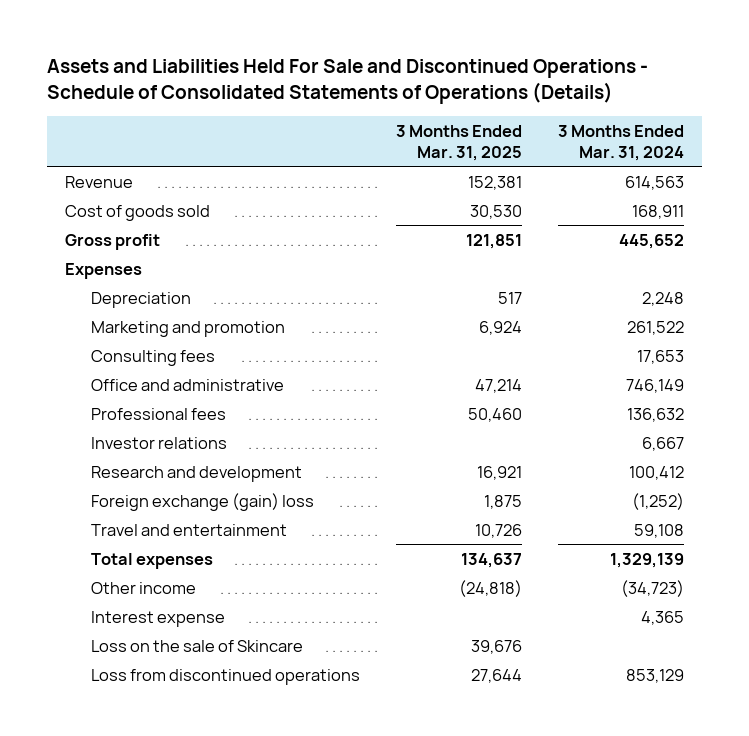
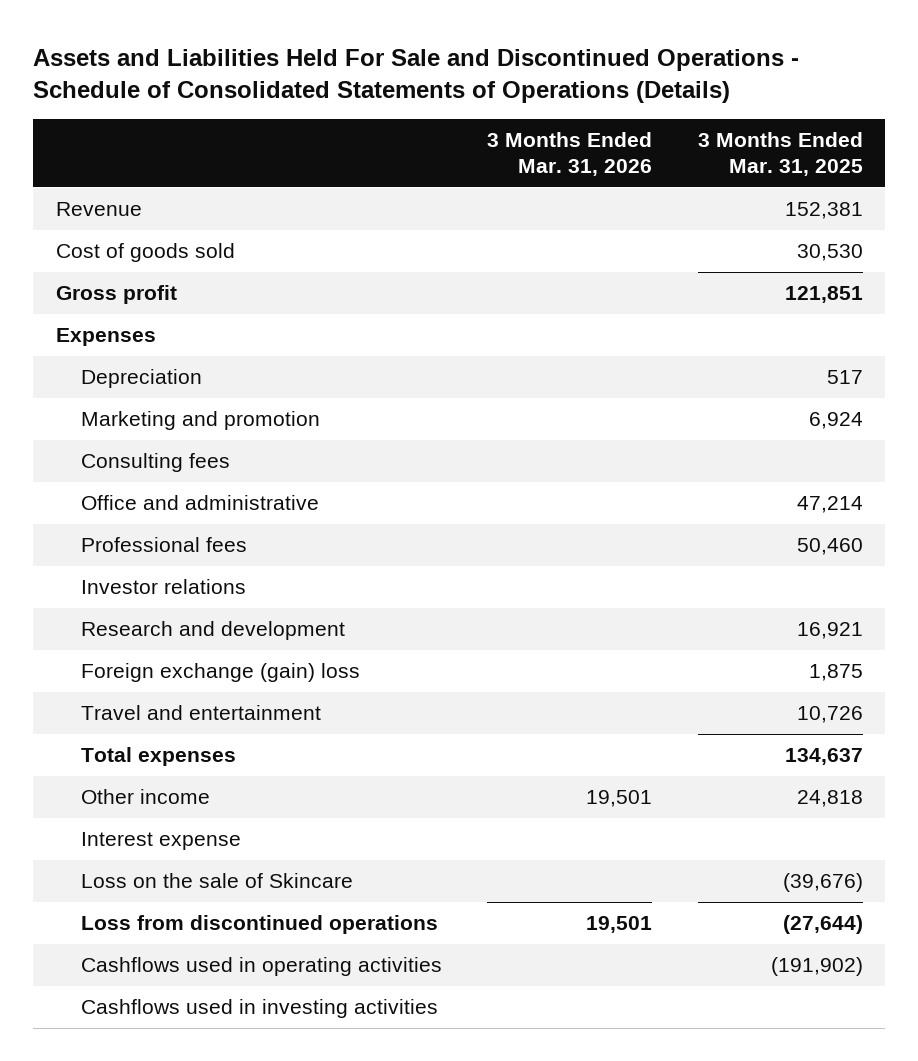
- | 3 Months Ended Mar. 31, 2025 | 3 Months Ended Mar. 31, 2024
+ | 3 Months Ended Mar. 31, 2026 | 3 Months Ended Mar. 31, 2025
- Other income | (24,818) | (34,723)
+ Other income | 19,501 | 24,818
- Loss on the sale of Skincare | 39,676 |
- Loss from discontinued operations | 27,644 | 853,129
+ Loss on the sale of Skincare | | (39,676)
+ Loss from discontinued operations | 19,501 | (27,644)
+ Cashflows used in operating activities | | (191,902)
+ Cashflows used in investing activities

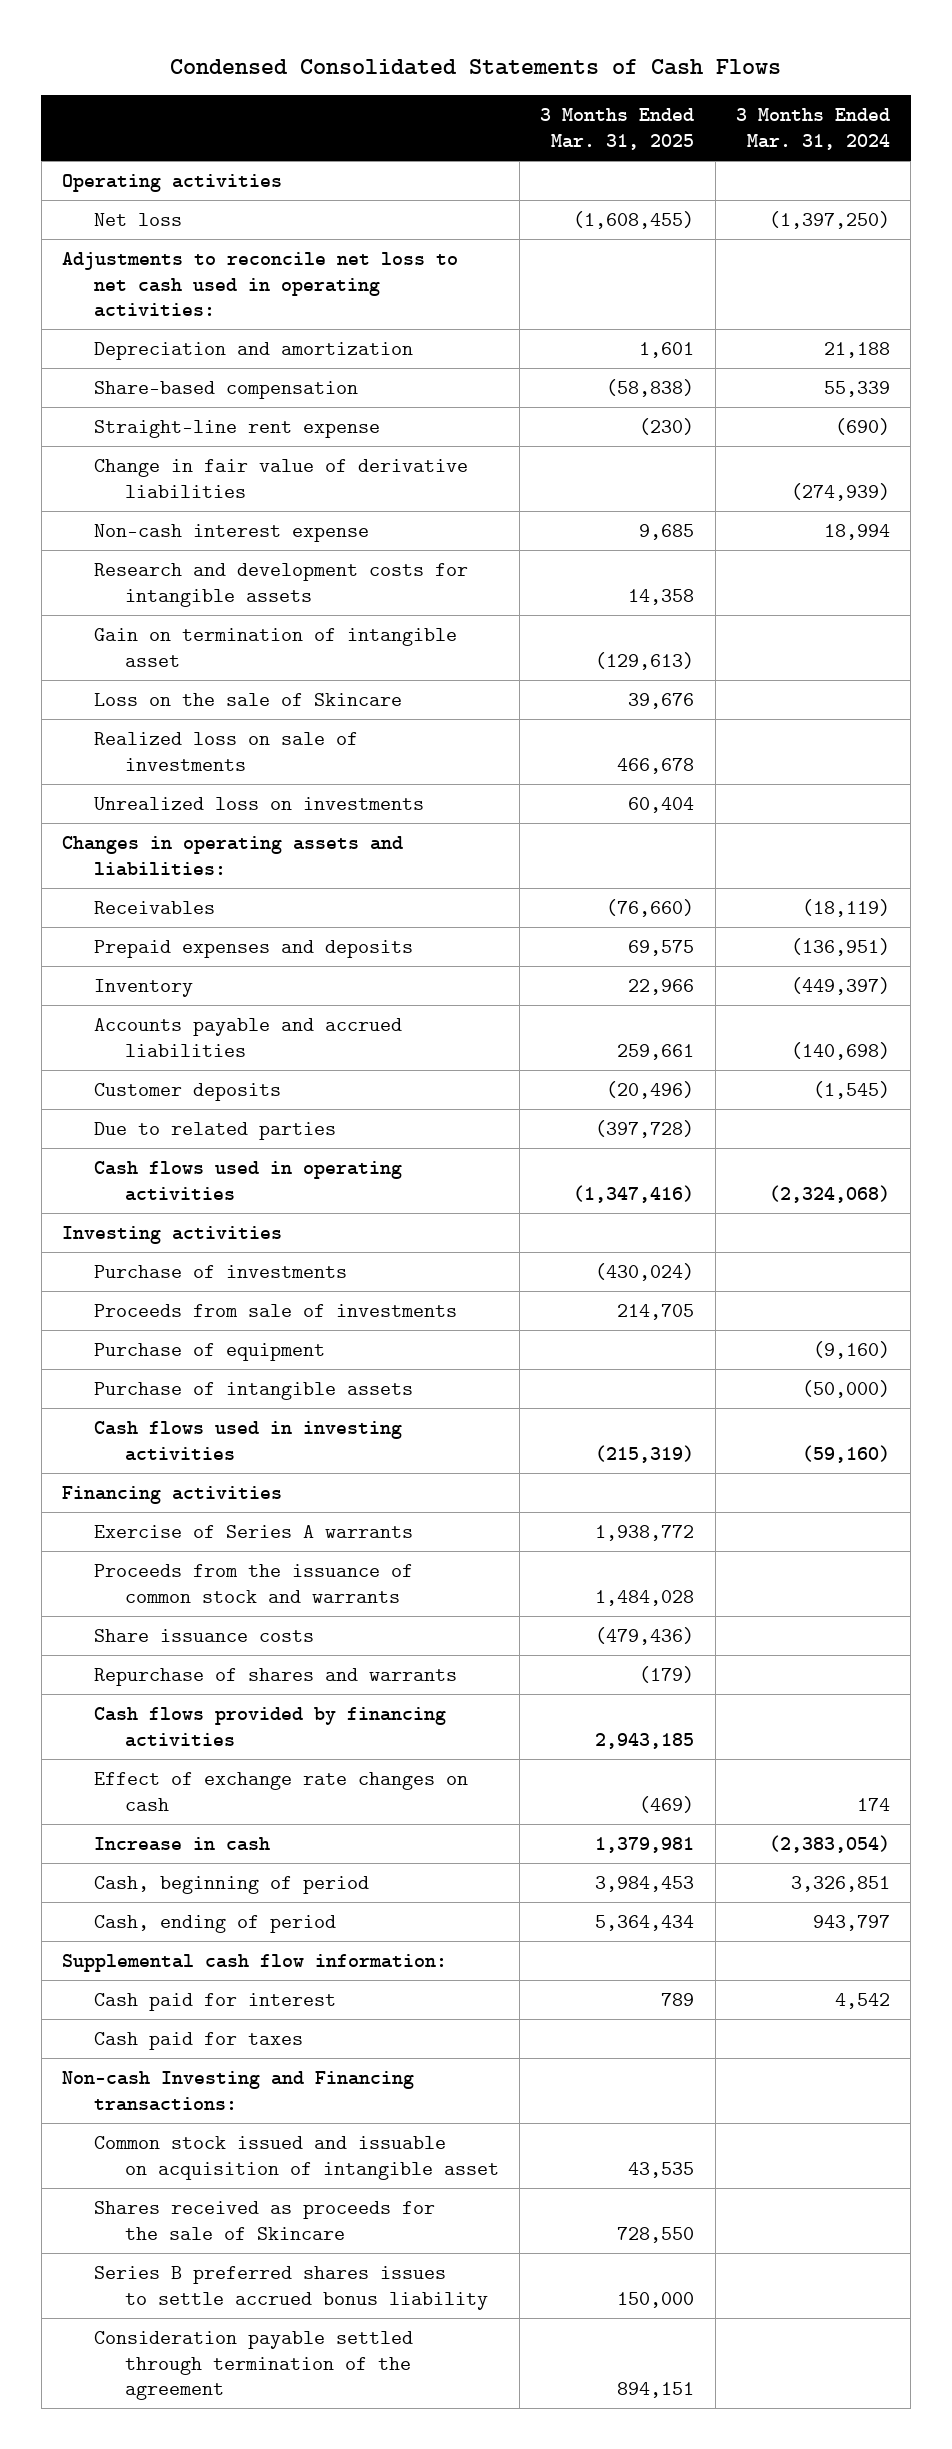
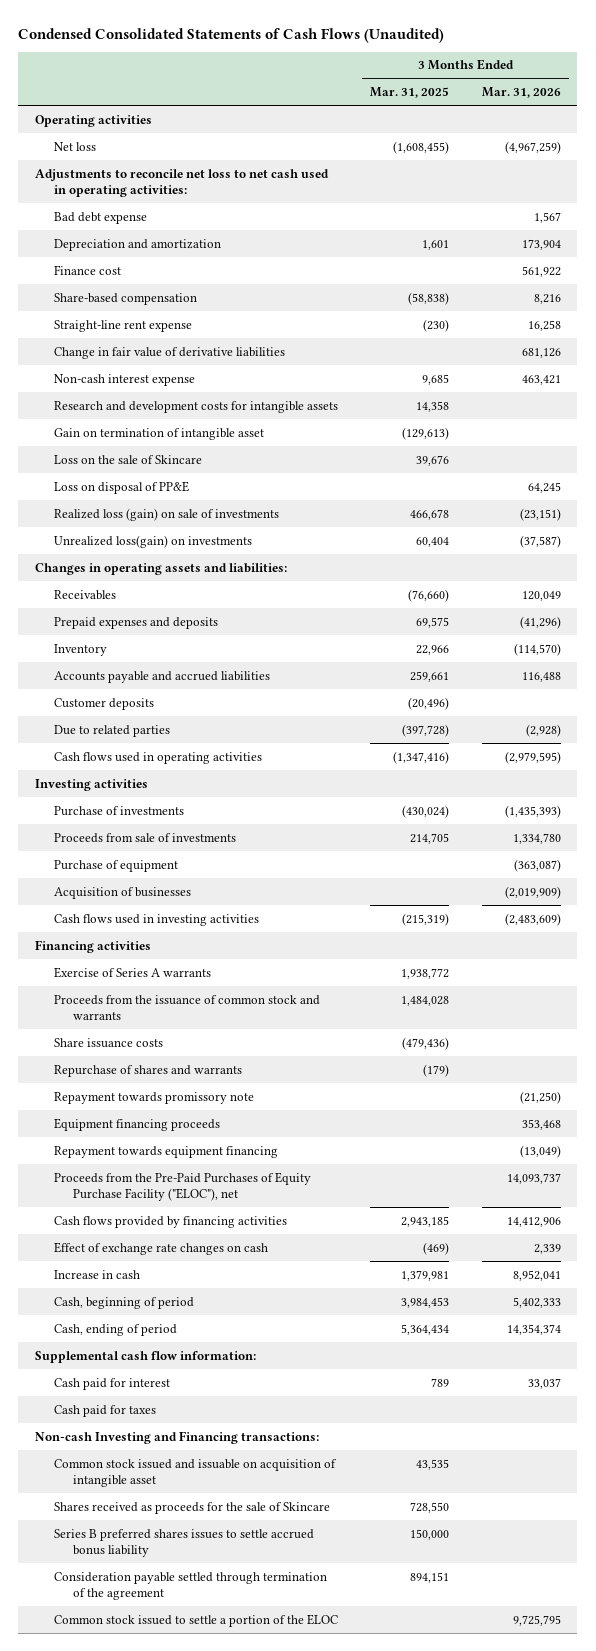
- Condensed Consolidated Statements of Cash Flows
+ Condensed Consolidated Statements of Cash Flows (Unaudited)
- | 3 Months Ended Mar. 31, 2025 | 3 Months Ended Mar. 31, 2024
+ | 3 Months Ended Mar. 31, 2025 | 3 Months Ended Mar. 31, 2026
+ Bad debt expense | | 1,567
+ Finance cost | | 561,922
- Realized loss on sale of investments | 466,678 |
- Unrealized loss on investments | 60,404 |
+ Loss on disposal of PP&E | | 64,245
+ Realized loss (gain) on sale of investments | 466,678 | (23,151)
+ Unrealized loss(gain) on investments | 60,404 | (37,587)
- Purchase of intangible assets | | (50,000)
+ Acquisition of businesses | | (2,019,909)
+ Repayment towards promissory note | | (21,250)
+ Equipment financing proceeds | | 353,468
+ Repayment towards equipment financing | | (13,049)
+ Proceeds from the Pre-Paid Purchases of Equity Purchase Facility ("ELOC"), net | | 14,093,737
+ Common stock issued to settle a portion of the ELOC | | 9,725,795

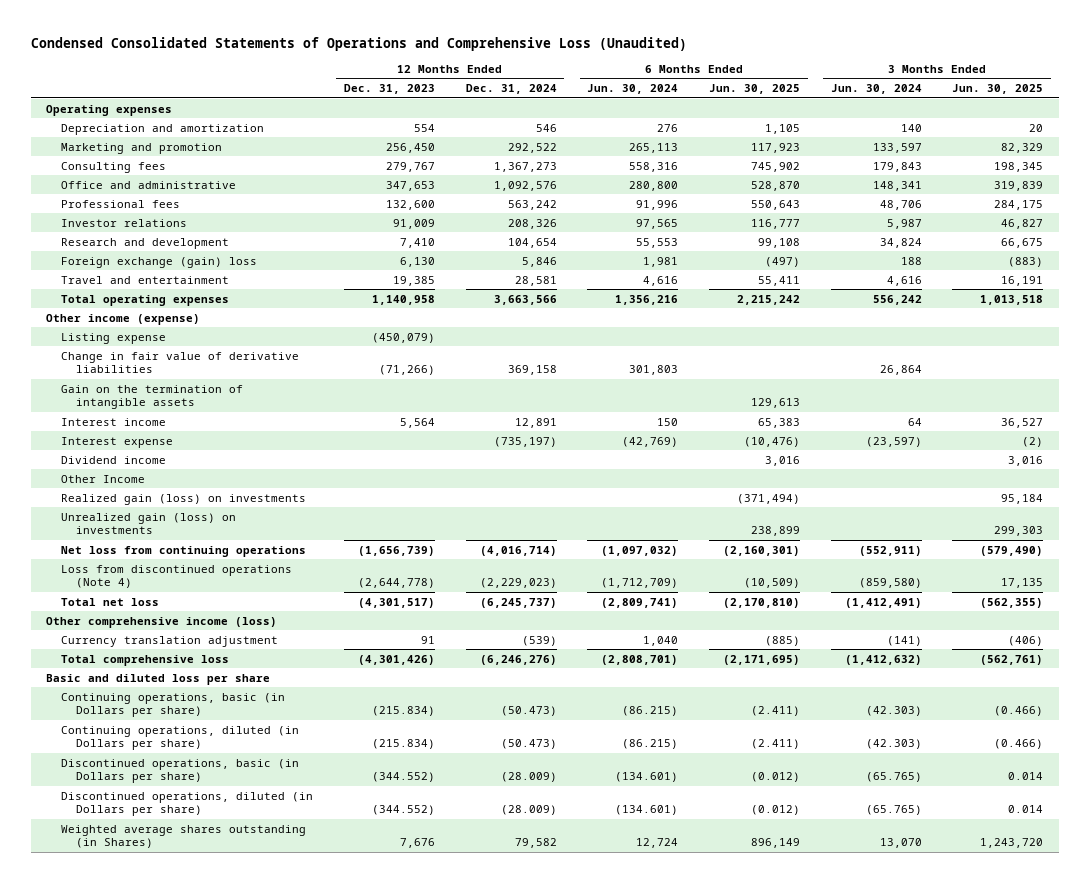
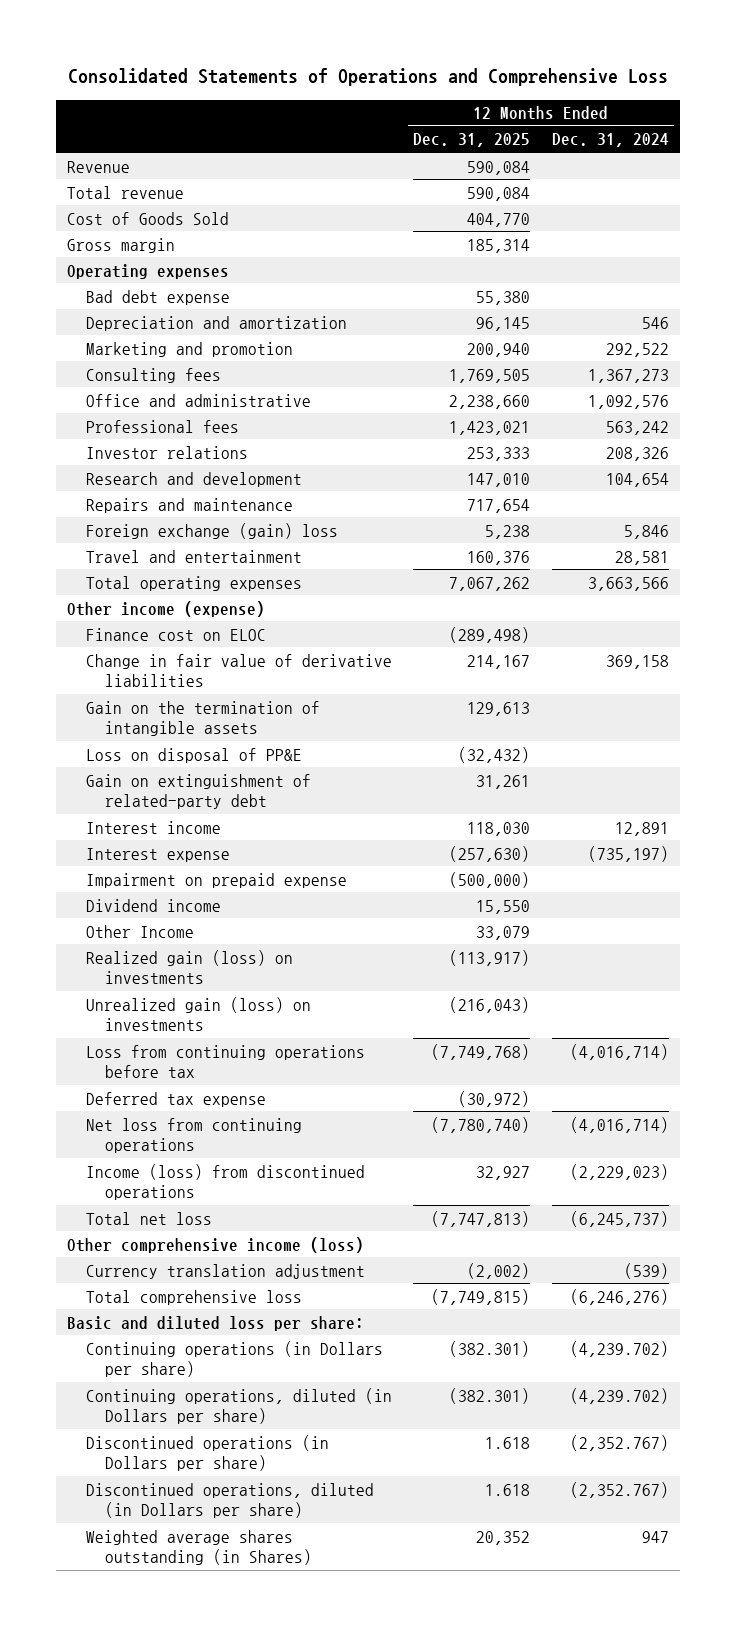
- Condensed Consolidated Statements of Operations and Comprehensive Loss (Unaudited)
+ Consolidated Statements of Operations and Comprehensive Loss
- | 12 Months Ended Dec. 31, 2023 | 12 Months Ended Dec. 31, 2024 | 6 Months Ended Jun. 30, 2024 | 6 Months Ended Jun. 30, 2025 | 3 Months Ended Jun. 30, 2024 | 3 Months Ended Jun. 30, 2025
+ | 12 Months Ended Dec. 31, 2025 | 12 Months Ended Dec. 31, 2024
+ Revenue | 590,084 |
+ Total revenue | 590,084 |
+ Cost of Goods Sold | 404,770 |
+ Gross margin | 185,314 |
+ Bad debt expense | 55,380 |
+ Repairs and maintenance | 717,654 |
- Listing expense | (450,079) | | | | |
+ Finance cost on ELOC | (289,498) |
+ Loss on disposal of PP&E | (32,432) |
+ Gain on extinguishment of related-party debt | 31,261 |
+ Impairment on prepaid expense | (500,000) |
+ Loss from continuing operations before tax | (7,749,768) | (4,016,714)
+ Deferred tax expense | (30,972) |
- Loss from discontinued operations (Note 4) | (2,644,778) | (2,229,023) | (1,712,709) | (10,509) | (859,580) | 17,135
+ Income (loss) from discontinued operations | 32,927 | (2,229,023)
- Basic and diluted loss per share
- Continuing operations, basic (in Dollars per share) | (215.834) | (50.473) | (86.215) | (2.411) | (42.303) | (0.466)
- Continuing operations, diluted (in Dollars per share) | (215.834) | (50.473) | (86.215) | (2.411) | (42.303) | (0.466)
- Discontinued operations, basic (in Dollars per share) | (344.552) | (28.009) | (134.601) | (0.012) | (65.765) | 0.014
- Discontinued operations, diluted (in Dollars per share) | (344.552) | (28.009) | (134.601) | (0.012) | (65.765) | 0.014
- Weighted average shares outstanding (in Shares) | 7,676 | 79,582 | 12,724 | 896,149 | 13,070 | 1,243,720
+ Basic and diluted loss per share:
+ Continuing operations (in Dollars per share) | (382.301) | (4,239.702)
+ Continuing operations, diluted (in Dollars per share) | (382.301) | (4,239.702)
+ Discontinued operations (in Dollars per share) | 1.618 | (2,352.767)
+ Discontinued operations, diluted (in Dollars per share) | 1.618 | (2,352.767)
+ Weighted average shares outstanding (in Shares) | 20,352 | 947

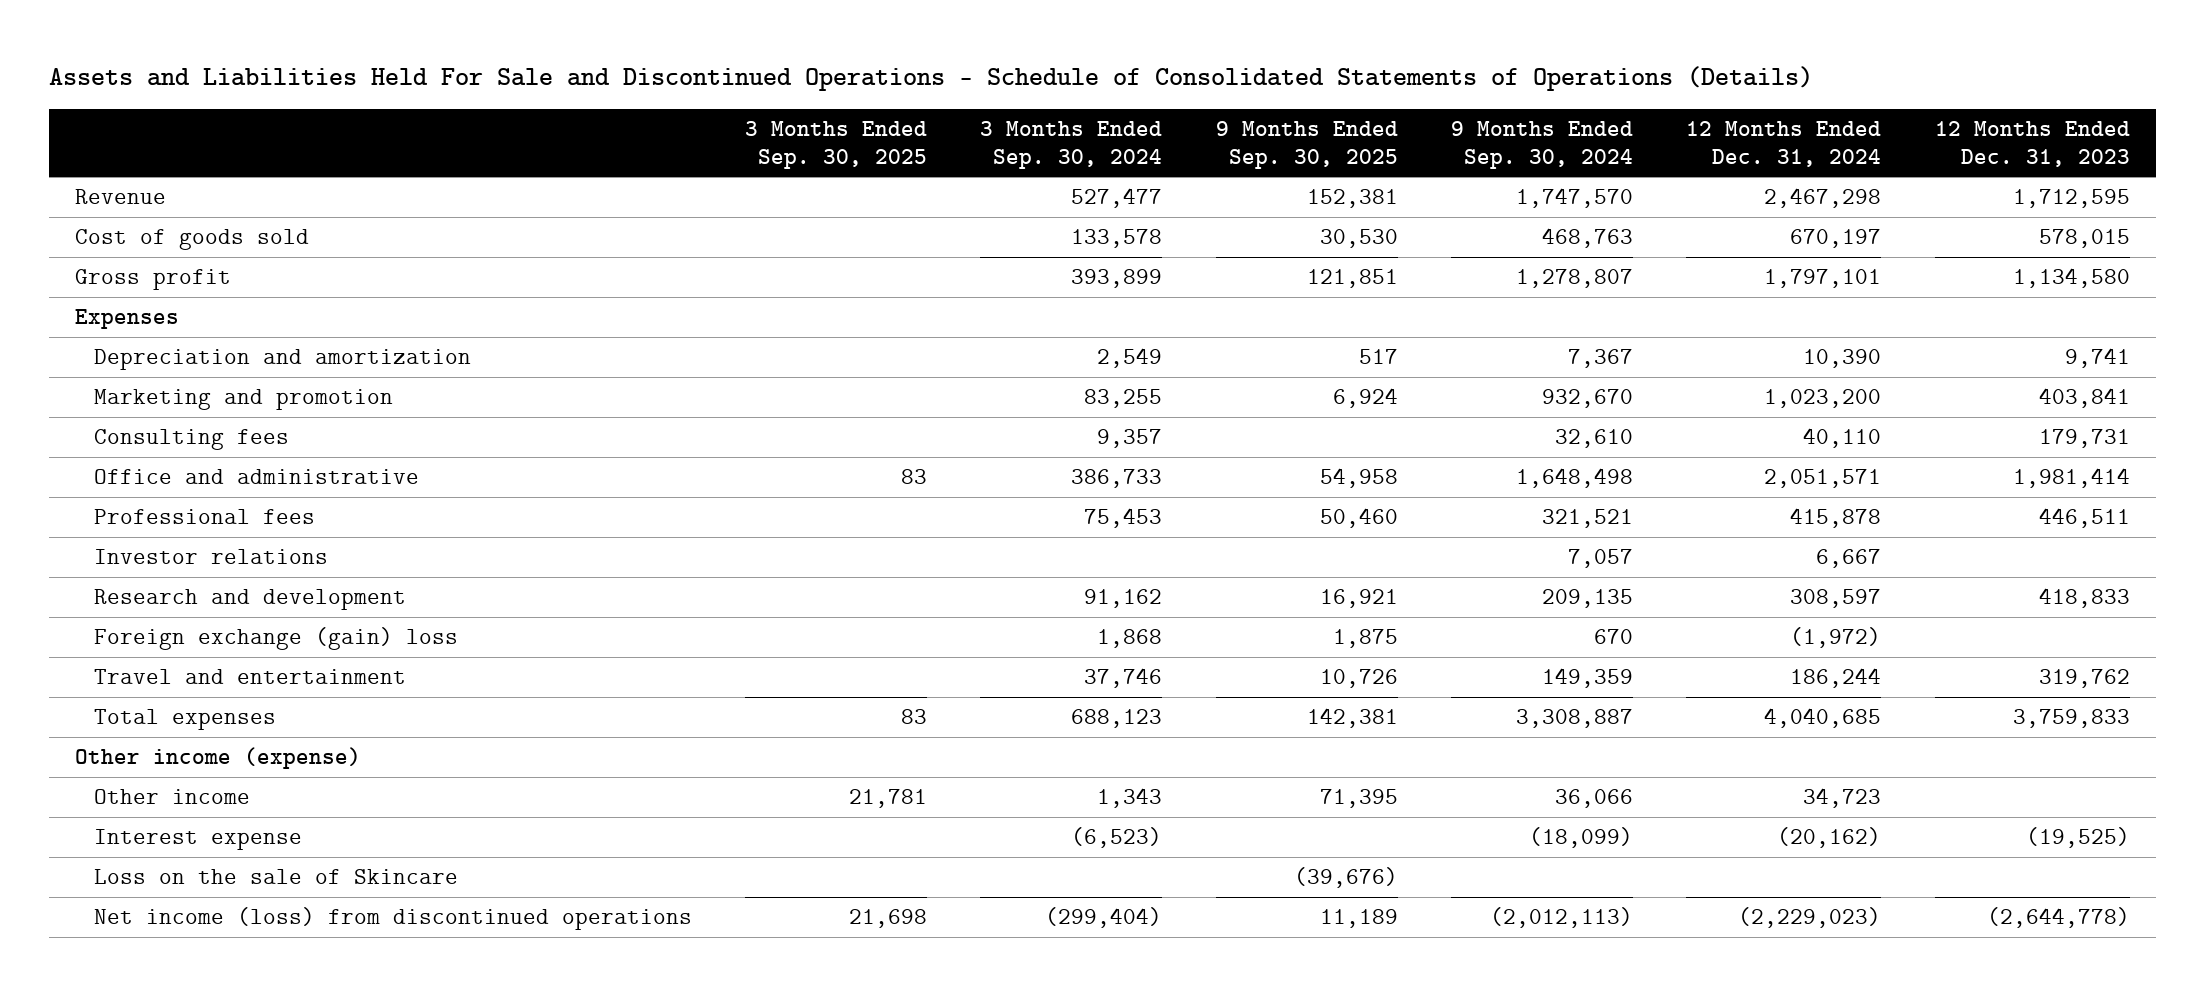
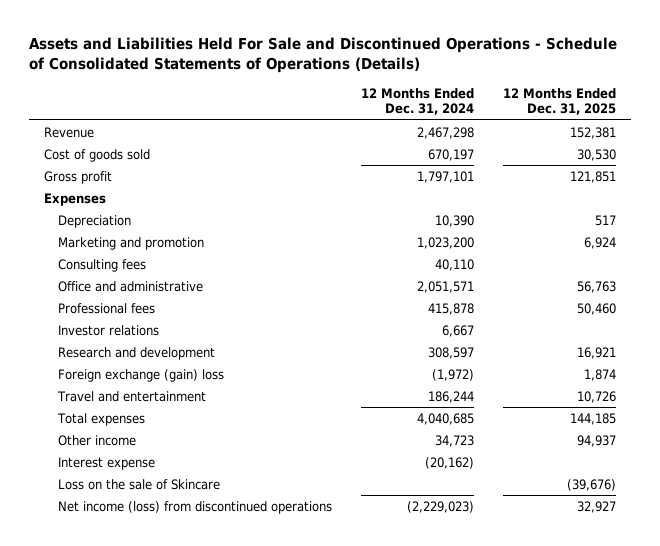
- | 3 Months Ended Sep. 30, 2025 | 3 Months Ended Sep. 30, 2024 | 9 Months Ended Sep. 30, 2025 | 9 Months Ended Sep. 30, 2024 | 12 Months Ended Dec. 31, 2024 | 12 Months Ended Dec. 31, 2023
+ | 12 Months Ended Dec. 31, 2024 | 12 Months Ended Dec. 31, 2025
- Depreciation and amortization | | 2,549 | 517 | 7,367 | 10,390 | 9,741
+ Depreciation | 10,390 | 517
- Other income (expense)

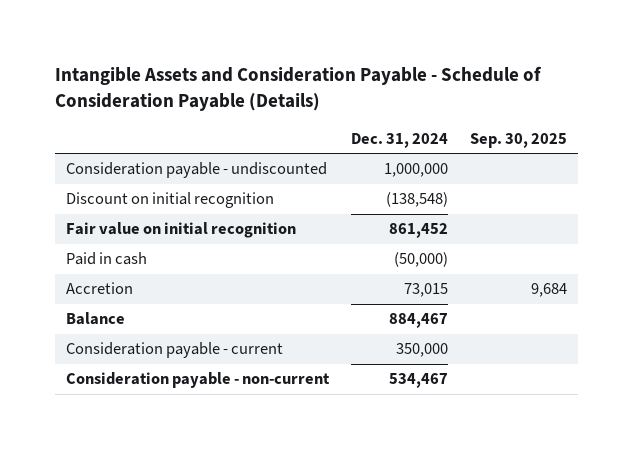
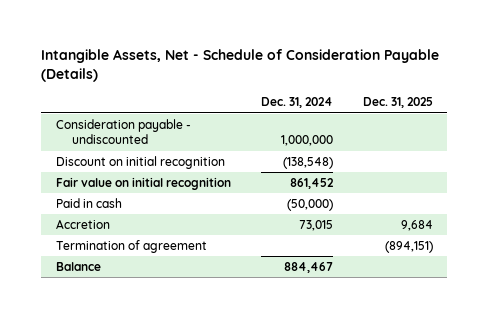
- Intangible Assets and Consideration Payable - Schedule of Consideration Payable (Details)
+ Intangible Assets, Net - Schedule of Consideration Payable (Details)
- | Dec. 31, 2024 | Sep. 30, 2025
+ | Dec. 31, 2024 | Dec. 31, 2025
+ Termination of agreement | | (894,151)
- Consideration payable - current | 350,000 |
- Consideration payable - non-current | 534,467 |

